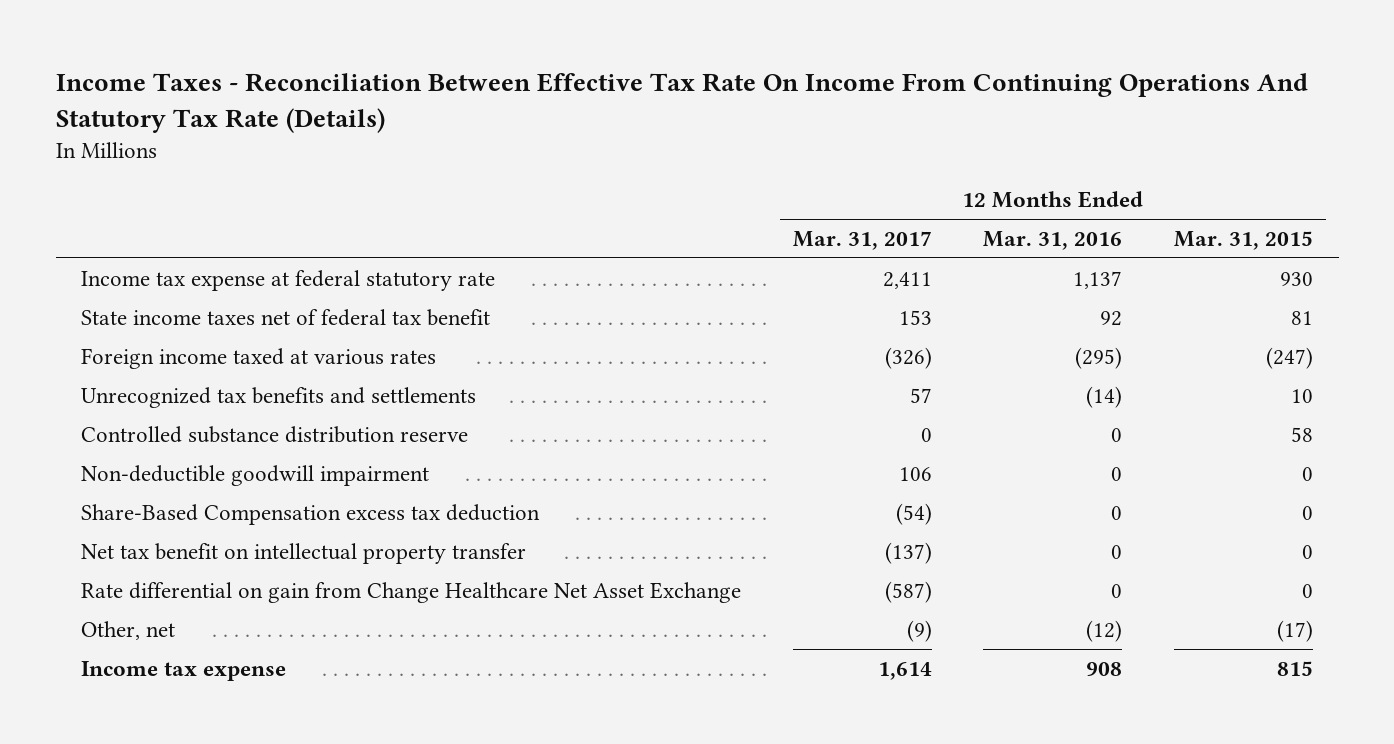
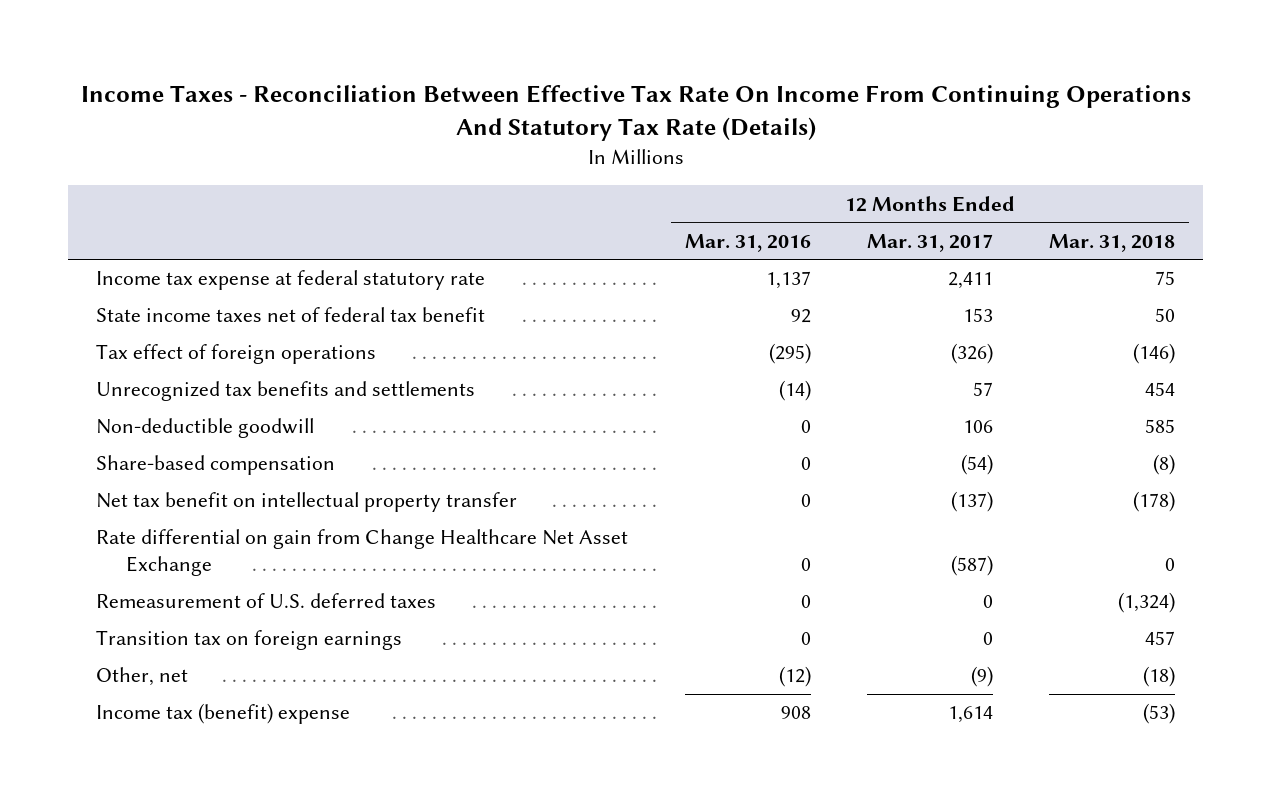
- | 12 Months Ended Mar. 31, 2017 | 12 Months Ended Mar. 31, 2016 | 12 Months Ended Mar. 31, 2015
+ | 12 Months Ended Mar. 31, 2016 | 12 Months Ended Mar. 31, 2017 | 12 Months Ended Mar. 31, 2018
- Foreign income taxed at various rates | (326) | (295) | (247)
+ Tax effect of foreign operations | (295) | (326) | (146)
- Controlled substance distribution reserve | 0 | 0 | 58
- Non-deductible goodwill impairment | 106 | 0 | 0
- Share-Based Compensation excess tax deduction | (54) | 0 | 0
+ Non-deductible goodwill | 0 | 106 | 585
+ Share-based compensation | 0 | (54) | (8)
+ Remeasurement of U.S. deferred taxes | 0 | 0 | (1,324)
+ Transition tax on foreign earnings | 0 | 0 | 457
- Income tax expense | 1,614 | 908 | 815
+ Income tax (benefit) expense | 908 | 1,614 | (53)

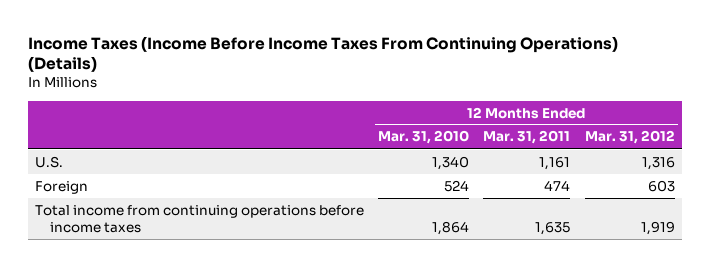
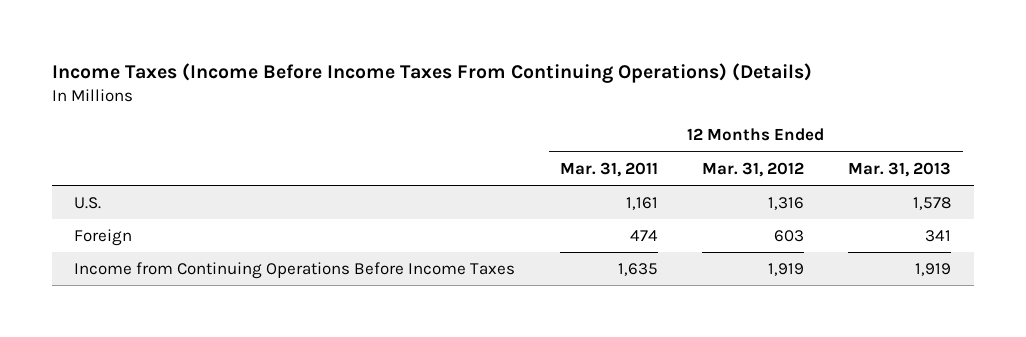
- | 12 Months Ended Mar. 31, 2010 | 12 Months Ended Mar. 31, 2011 | 12 Months Ended Mar. 31, 2012
+ | 12 Months Ended Mar. 31, 2011 | 12 Months Ended Mar. 31, 2012 | 12 Months Ended Mar. 31, 2013
- Total income from continuing operations before income taxes | 1,864 | 1,635 | 1,919
+ Income from Continuing Operations Before Income Taxes | 1,635 | 1,919 | 1,919

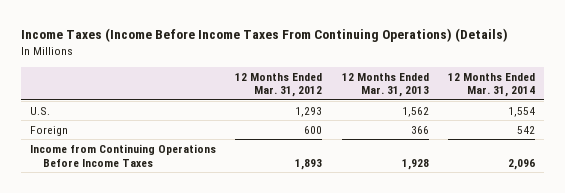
- | 12 Months Ended Mar. 31, 2011 | 12 Months Ended Mar. 31, 2012 | 12 Months Ended Mar. 31, 2013
+ | 12 Months Ended Mar. 31, 2012 | 12 Months Ended Mar. 31, 2013 | 12 Months Ended Mar. 31, 2014
- U.S. | 1,161 | 1,316 | 1,578
- Foreign | 474 | 603 | 341
- Income from Continuing Operations Before Income Taxes | 1,635 | 1,919 | 1,919
+ U.S. | 1,293 | 1,562 | 1,554
+ Foreign | 600 | 366 | 542
+ Income from Continuing Operations Before Income Taxes | 1,893 | 1,928 | 2,096

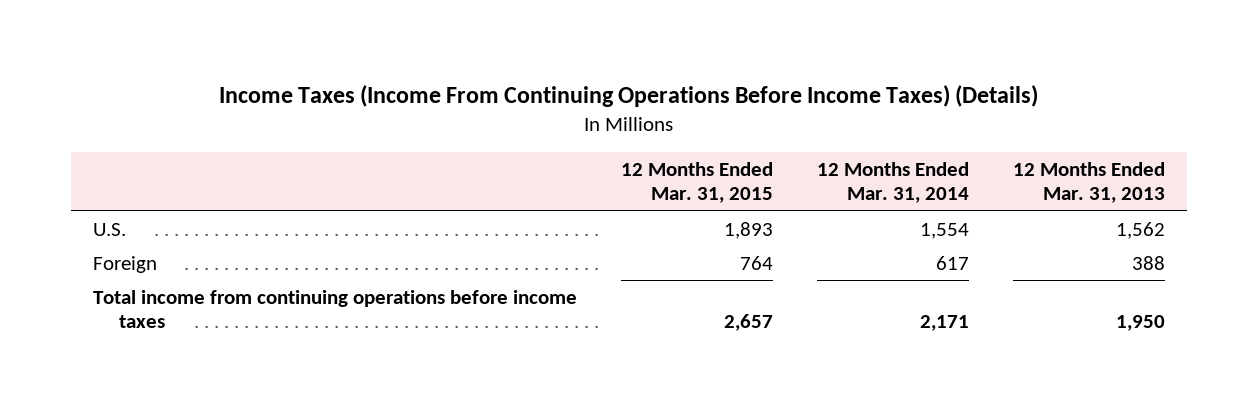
- Income Taxes (Income Before Income Taxes From Continuing Operations) (Details)
+ Income Taxes (Income From Continuing Operations Before Income Taxes) (Details)
- | 12 Months Ended Mar. 31, 2012 | 12 Months Ended Mar. 31, 2013 | 12 Months Ended Mar. 31, 2014
+ | 12 Months Ended Mar. 31, 2015 | 12 Months Ended Mar. 31, 2014 | 12 Months Ended Mar. 31, 2013
- Foreign | 600 | 366 | 542
- Income from Continuing Operations Before Income Taxes | 1,893 | 1,928 | 2,096
+ Foreign | 764 | 617 | 388
+ Total income from continuing operations before income taxes | 2,657 | 2,171 | 1,950

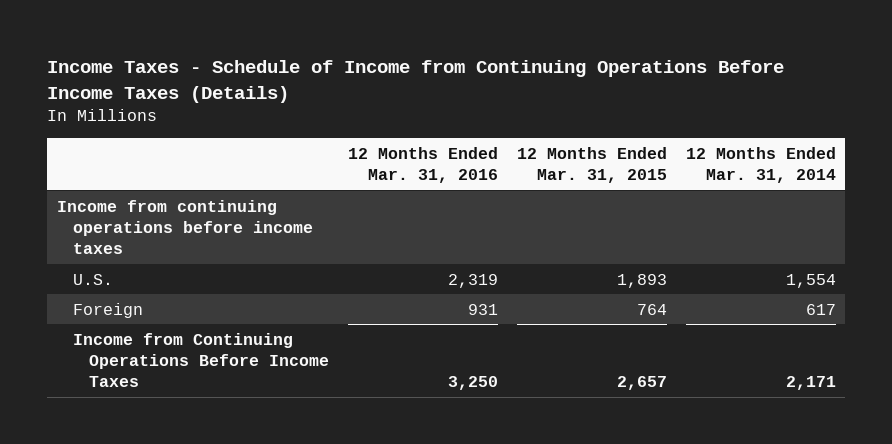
- Income Taxes (Income From Continuing Operations Before Income Taxes) (Details)
+ Income Taxes - Schedule of Income from Continuing Operations Before Income Taxes (Details)
- | 12 Months Ended Mar. 31, 2015 | 12 Months Ended Mar. 31, 2014 | 12 Months Ended Mar. 31, 2013
+ | 12 Months Ended Mar. 31, 2016 | 12 Months Ended Mar. 31, 2015 | 12 Months Ended Mar. 31, 2014
+ Income from continuing operations before income taxes
- Total income from continuing operations before income taxes | 2,657 | 2,171 | 1,950
+ Income from Continuing Operations Before Income Taxes | 3,250 | 2,657 | 2,171

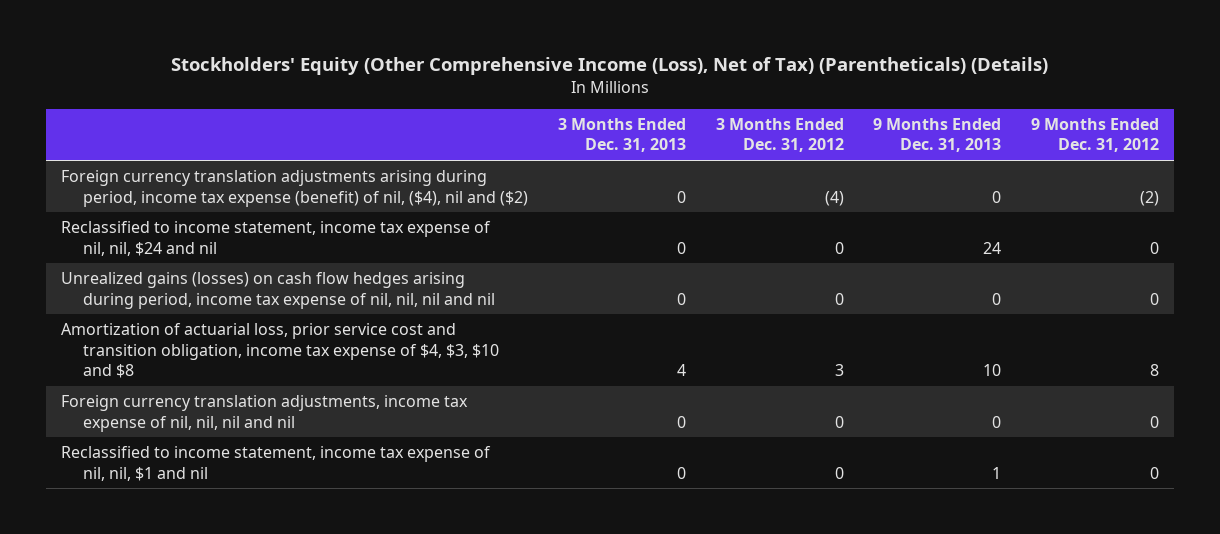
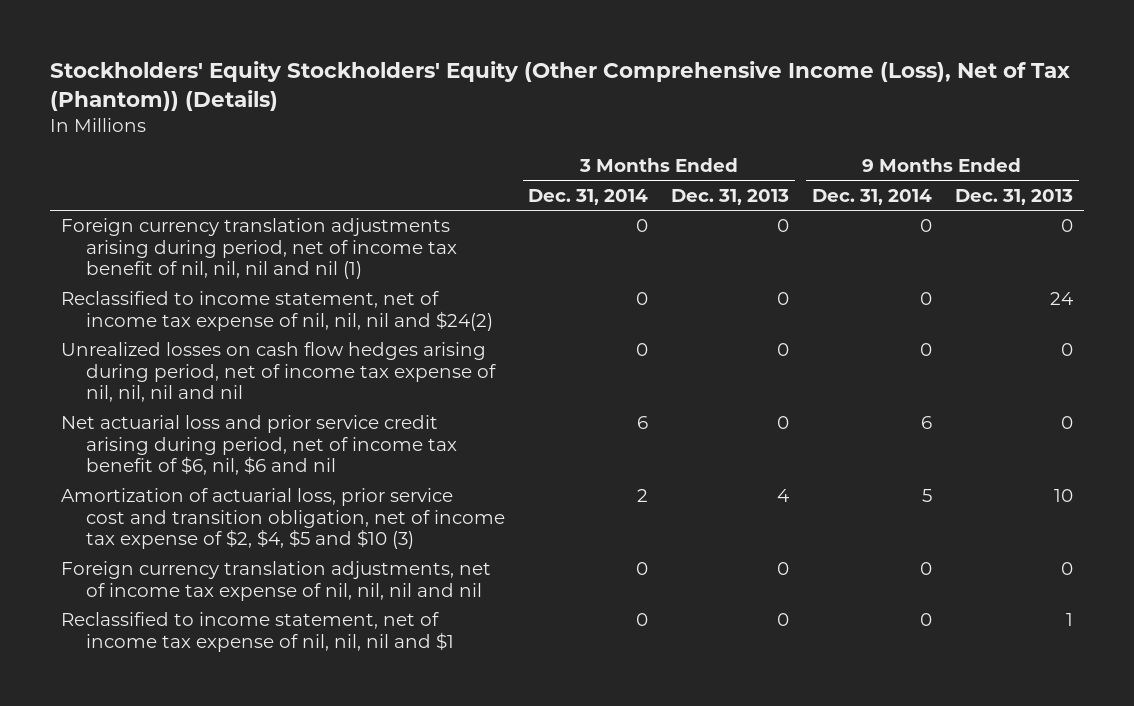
- Stockholders' Equity (Other Comprehensive Income (Loss), Net of Tax) (Parentheticals) (Details)
+ Stockholders' Equity Stockholders' Equity (Other Comprehensive Income (Loss), Net of Tax (Phantom)) (Details)
- | 3 Months Ended Dec. 31, 2013 | 3 Months Ended Dec. 31, 2012 | 9 Months Ended Dec. 31, 2013 | 9 Months Ended Dec. 31, 2012
+ | 3 Months Ended Dec. 31, 2014 | 3 Months Ended Dec. 31, 2013 | 9 Months Ended Dec. 31, 2014 | 9 Months Ended Dec. 31, 2013
- Foreign currency translation adjustments arising during period, income tax expense (benefit) of nil, ($4), nil and ($2) | 0 | (4) | 0 | (2)
- Reclassified to income statement, income tax expense of nil, nil, $24 and nil | 0 | 0 | 24 | 0
- Unrealized gains (losses) on cash flow hedges arising during period, income tax expense of nil, nil, nil and nil | 0 | 0 | 0 | 0
- Amortization of actuarial loss, prior service cost and transition obligation, income tax expense of $4, $3, $10 and $8 | 4 | 3 | 10 | 8
- Foreign currency translation adjustments, income tax expense of nil, nil, nil and nil | 0 | 0 | 0 | 0
- Reclassified to income statement, income tax expense of nil, nil, $1 and nil | 0 | 0 | 1 | 0
+ Foreign currency translation adjustments arising during period, net of income tax benefit of nil, nil, nil and nil (1) | 0 | 0 | 0 | 0
+ Reclassified to income statement, net of income tax expense of nil, nil, nil and $24(2) | 0 | 0 | 0 | 24
+ Unrealized losses on cash flow hedges arising during period, net of income tax expense of nil, nil, nil and nil | 0 | 0 | 0 | 0
+ Net actuarial loss and prior service credit arising during period, net of income tax benefit of $6, nil, $6 and nil | 6 | 0 | 6 | 0
+ Amortization of actuarial loss, prior service cost and transition obligation, net of income tax expense of $2, $4, $5 and $10 (3) | 2 | 4 | 5 | 10
+ Foreign currency translation adjustments, net of income tax expense of nil, nil, nil and nil | 0 | 0 | 0 | 0
+ Reclassified to income statement, net of income tax expense of nil, nil, nil and $1 | 0 | 0 | 0 | 1

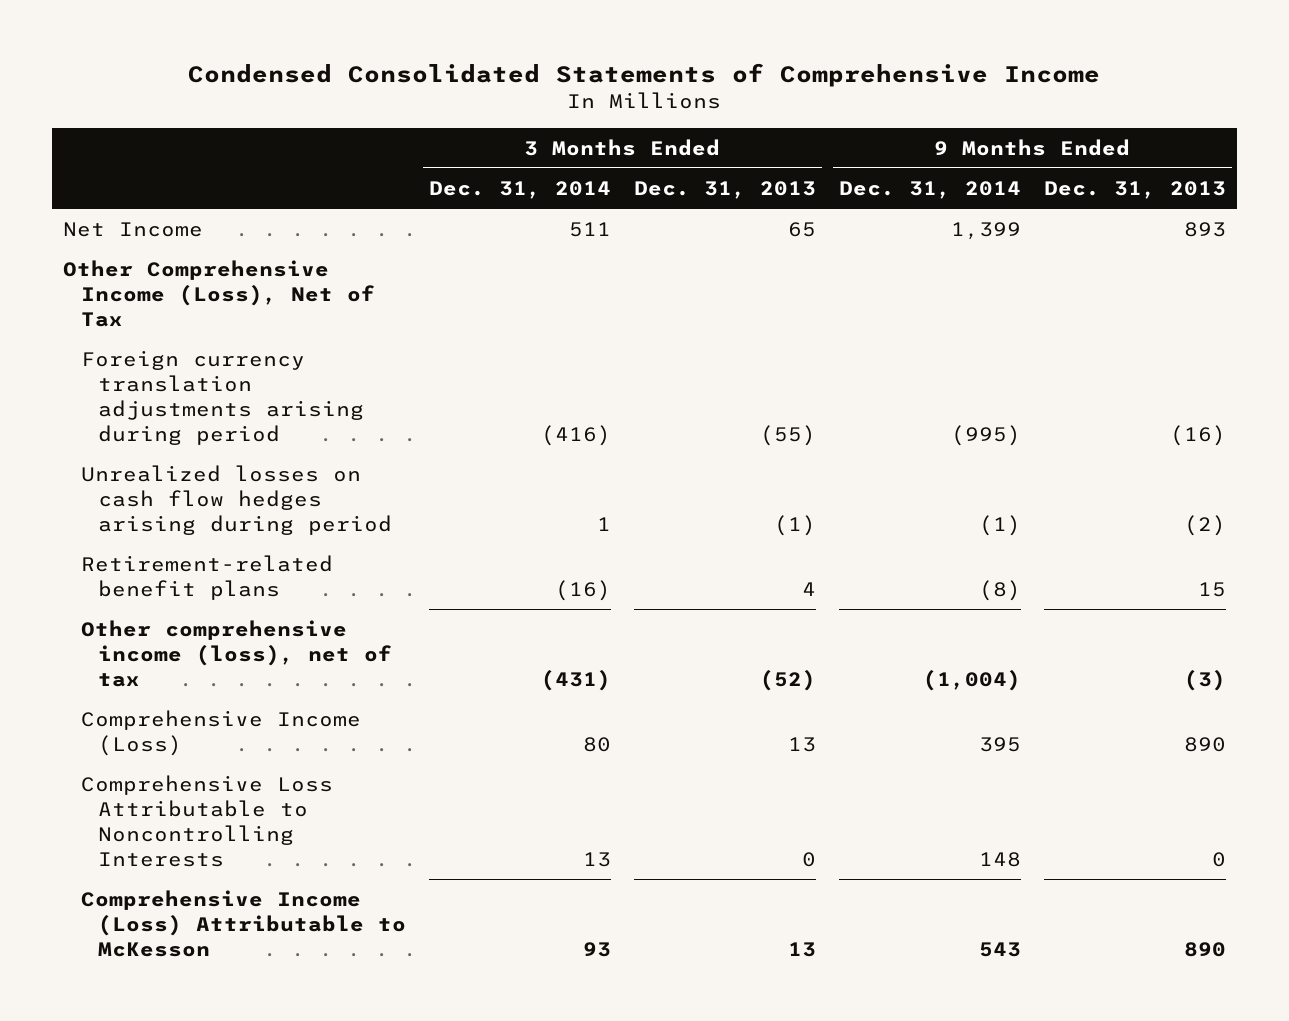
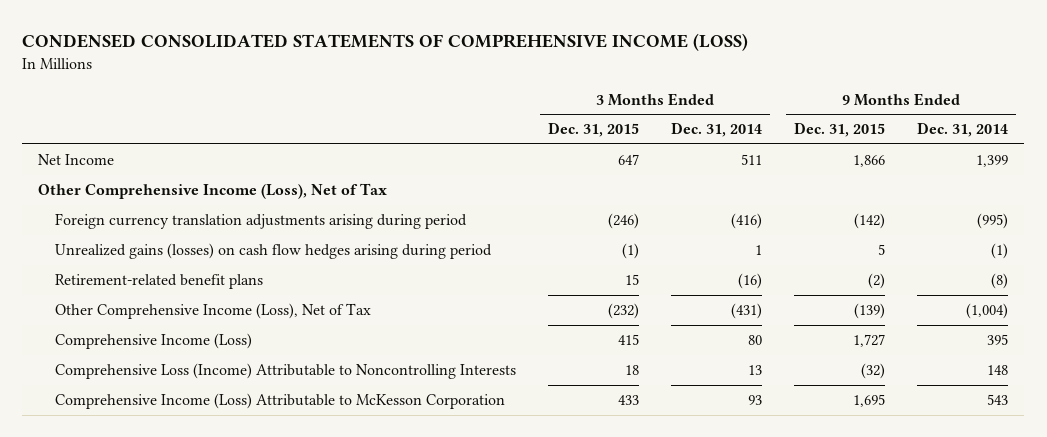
- Condensed Consolidated Statements of Comprehensive Income
+ CONDENSED CONSOLIDATED STATEMENTS OF COMPREHENSIVE INCOME (LOSS)
- | 3 Months Ended Dec. 31, 2014 | 3 Months Ended Dec. 31, 2013 | 9 Months Ended Dec. 31, 2014 | 9 Months Ended Dec. 31, 2013
+ | 3 Months Ended Dec. 31, 2015 | 3 Months Ended Dec. 31, 2014 | 9 Months Ended Dec. 31, 2015 | 9 Months Ended Dec. 31, 2014
- Unrealized losses on cash flow hedges arising during period | 1 | (1) | (1) | (2)
+ Unrealized gains (losses) on cash flow hedges arising during period | (1) | 1 | 5 | (1)
- Other comprehensive income (loss), net of tax | (431) | (52) | (1,004) | (3)
+ Other Comprehensive Income (Loss), Net of Tax | (232) | (431) | (139) | (1,004)
- Comprehensive Loss Attributable to Noncontrolling Interests | 13 | 0 | 148 | 0
- Comprehensive Income (Loss) Attributable to McKesson | 93 | 13 | 543 | 890
+ Comprehensive Loss (Income) Attributable to Noncontrolling Interests | 18 | 13 | (32) | 148
+ Comprehensive Income (Loss) Attributable to McKesson Corporation | 433 | 93 | 1,695 | 543

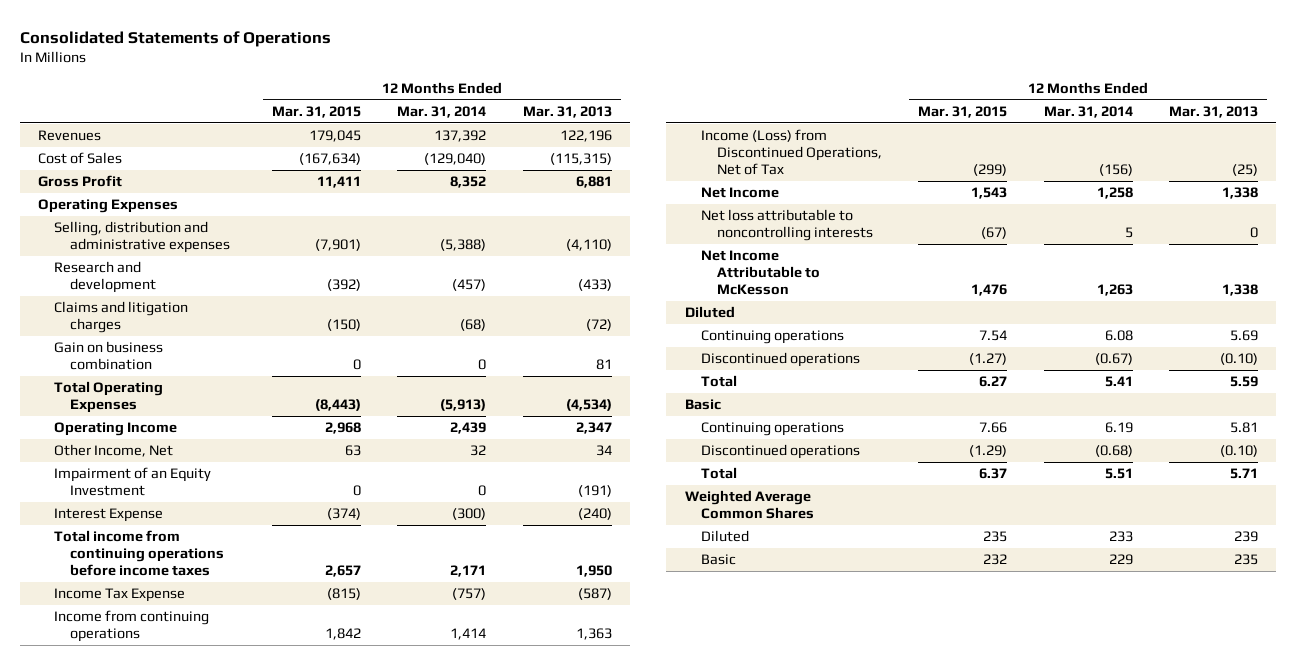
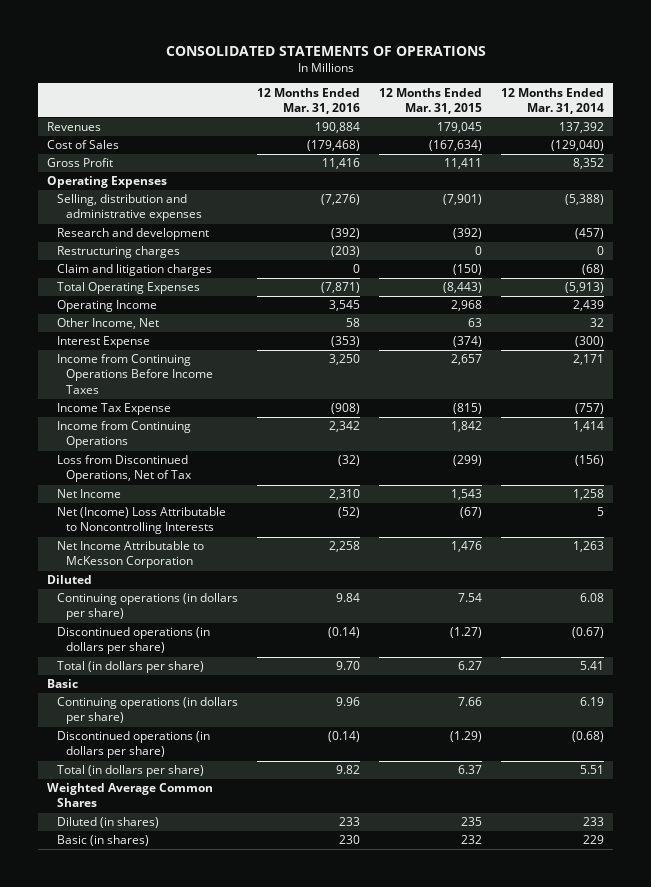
- Consolidated Statements of Operations
+ CONSOLIDATED STATEMENTS OF OPERATIONS
- | 12 Months Ended Mar. 31, 2015 | 12 Months Ended Mar. 31, 2014 | 12 Months Ended Mar. 31, 2013
+ | 12 Months Ended Mar. 31, 2016 | 12 Months Ended Mar. 31, 2015 | 12 Months Ended Mar. 31, 2014
- Claims and litigation charges | (150) | (68) | (72)
- Gain on business combination | 0 | 0 | 81
+ Restructuring charges | (203) | 0 | 0
+ Claim and litigation charges | 0 | (150) | (68)
- Impairment of an Equity Investment | 0 | 0 | (191)
- Total income from continuing operations before income taxes | 2,657 | 2,171 | 1,950
+ Income from Continuing Operations Before Income Taxes | 3,250 | 2,657 | 2,171
- Income from continuing operations | 1,842 | 1,414 | 1,363
- Income (Loss) from Discontinued Operations, Net of Tax | (299) | (156) | (25)
+ Income from Continuing Operations | 2,342 | 1,842 | 1,414
+ Loss from Discontinued Operations, Net of Tax | (32) | (299) | (156)
- Net loss attributable to noncontrolling interests | (67) | 5 | 0
- Net Income Attributable to McKesson | 1,476 | 1,263 | 1,338
+ Net (Income) Loss Attributable to Noncontrolling Interests | (52) | (67) | 5
+ Net Income Attributable to McKesson Corporation | 2,258 | 1,476 | 1,263
- Continuing operations | 7.54 | 6.08 | 5.69
- Discontinued operations | (1.27) | (0.67) | (0.10)
- Total | 6.27 | 5.41 | 5.59
+ Continuing operations (in dollars per share) | 9.84 | 7.54 | 6.08
+ Discontinued operations (in dollars per share) | (0.14) | (1.27) | (0.67)
+ Total (in dollars per share) | 9.70 | 6.27 | 5.41
- Continuing operations | 7.66 | 6.19 | 5.81
- Discontinued operations | (1.29) | (0.68) | (0.10)
- Total | 6.37 | 5.51 | 5.71
+ Continuing operations (in dollars per share) | 9.96 | 7.66 | 6.19
+ Discontinued operations (in dollars per share) | (0.14) | (1.29) | (0.68)
+ Total (in dollars per share) | 9.82 | 6.37 | 5.51
- Diluted | 235 | 233 | 239
- Basic | 232 | 229 | 235
+ Diluted (in shares) | 233 | 235 | 233
+ Basic (in shares) | 230 | 232 | 229

